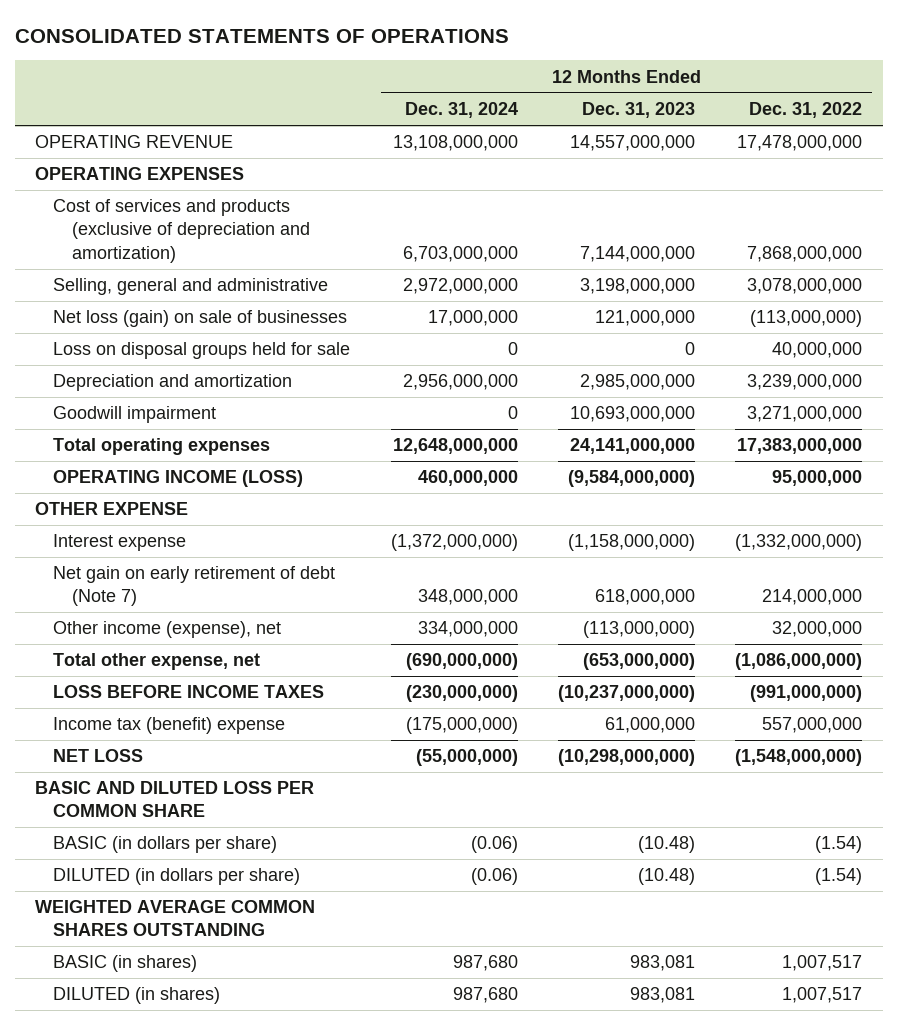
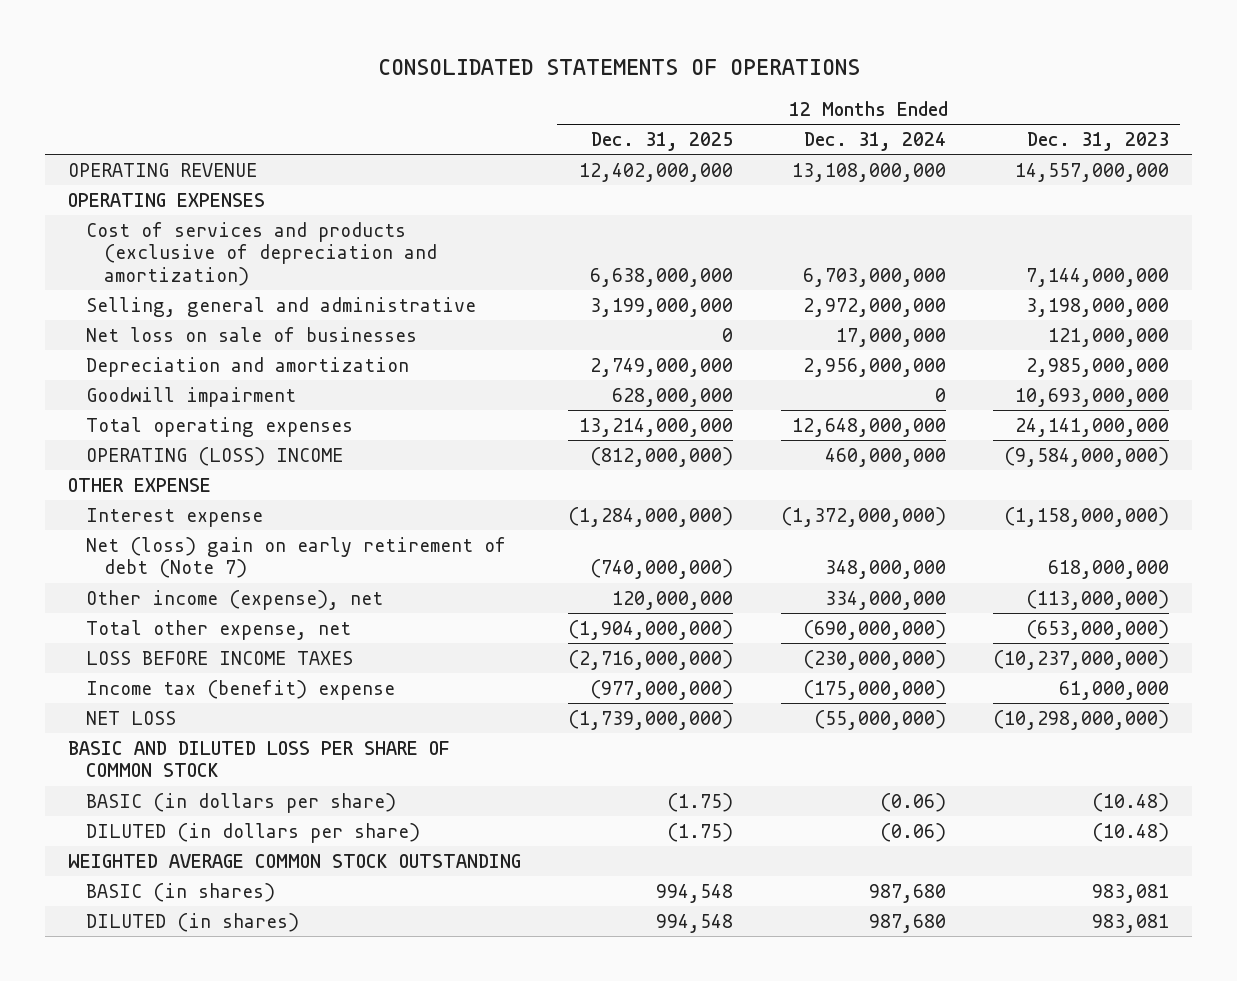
- | 12 Months Ended Dec. 31, 2024 | 12 Months Ended Dec. 31, 2023 | 12 Months Ended Dec. 31, 2022
+ | 12 Months Ended Dec. 31, 2025 | 12 Months Ended Dec. 31, 2024 | 12 Months Ended Dec. 31, 2023
- Net loss (gain) on sale of businesses | 17,000,000 | 121,000,000 | (113,000,000)
- Loss on disposal groups held for sale | 0 | 0 | 40,000,000
+ Net loss on sale of businesses | 0 | 17,000,000 | 121,000,000
- OPERATING INCOME (LOSS) | 460,000,000 | (9,584,000,000) | 95,000,000
+ OPERATING (LOSS) INCOME | (812,000,000) | 460,000,000 | (9,584,000,000)
- Net gain on early retirement of debt (Note 7) | 348,000,000 | 618,000,000 | 214,000,000
+ Net (loss) gain on early retirement of debt (Note 7) | (740,000,000) | 348,000,000 | 618,000,000
- BASIC AND DILUTED LOSS PER COMMON SHARE
+ BASIC AND DILUTED LOSS PER SHARE OF COMMON STOCK
- WEIGHTED AVERAGE COMMON SHARES OUTSTANDING
+ WEIGHTED AVERAGE COMMON STOCK OUTSTANDING

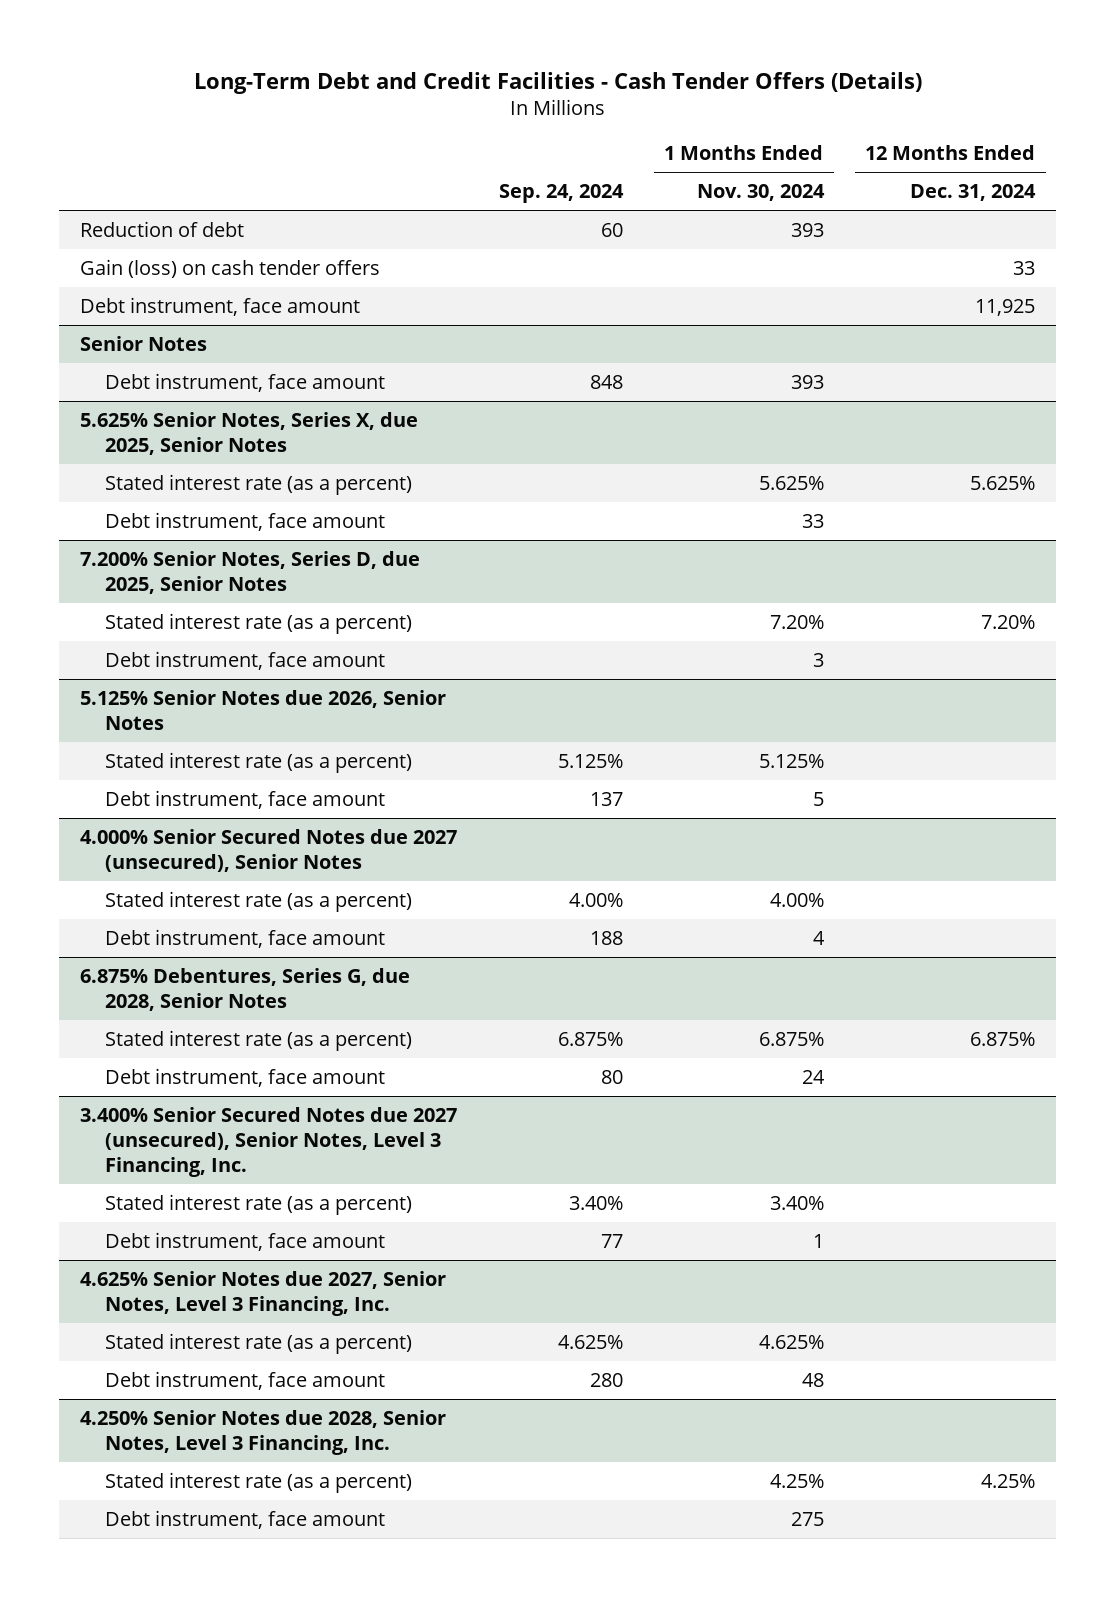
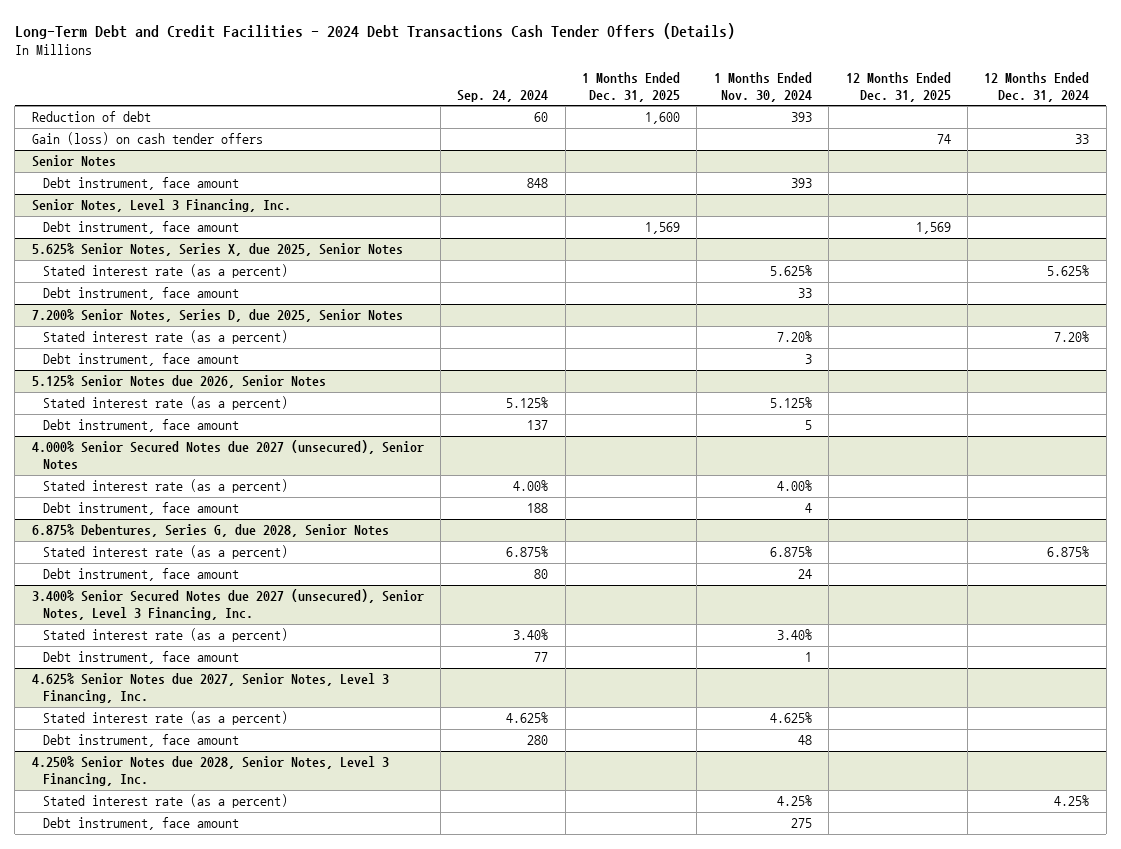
- Long-Term Debt and Credit Facilities - Cash Tender Offers (Details)
+ Long-Term Debt and Credit Facilities - 2024 Debt Transactions Cash Tender Offers (Details)
- | Sep. 24, 2024 | 1 Months Ended Nov. 30, 2024 | 12 Months Ended Dec. 31, 2024
+ | Sep. 24, 2024 | 1 Months Ended Dec. 31, 2025 | 1 Months Ended Nov. 30, 2024 | 12 Months Ended Dec. 31, 2025 | 12 Months Ended Dec. 31, 2024
- Debt instrument, face amount | | | 11,925
+ Senior Notes, Level 3 Financing, Inc.
+ Debt instrument, face amount | | 1,569 | | 1,569 |

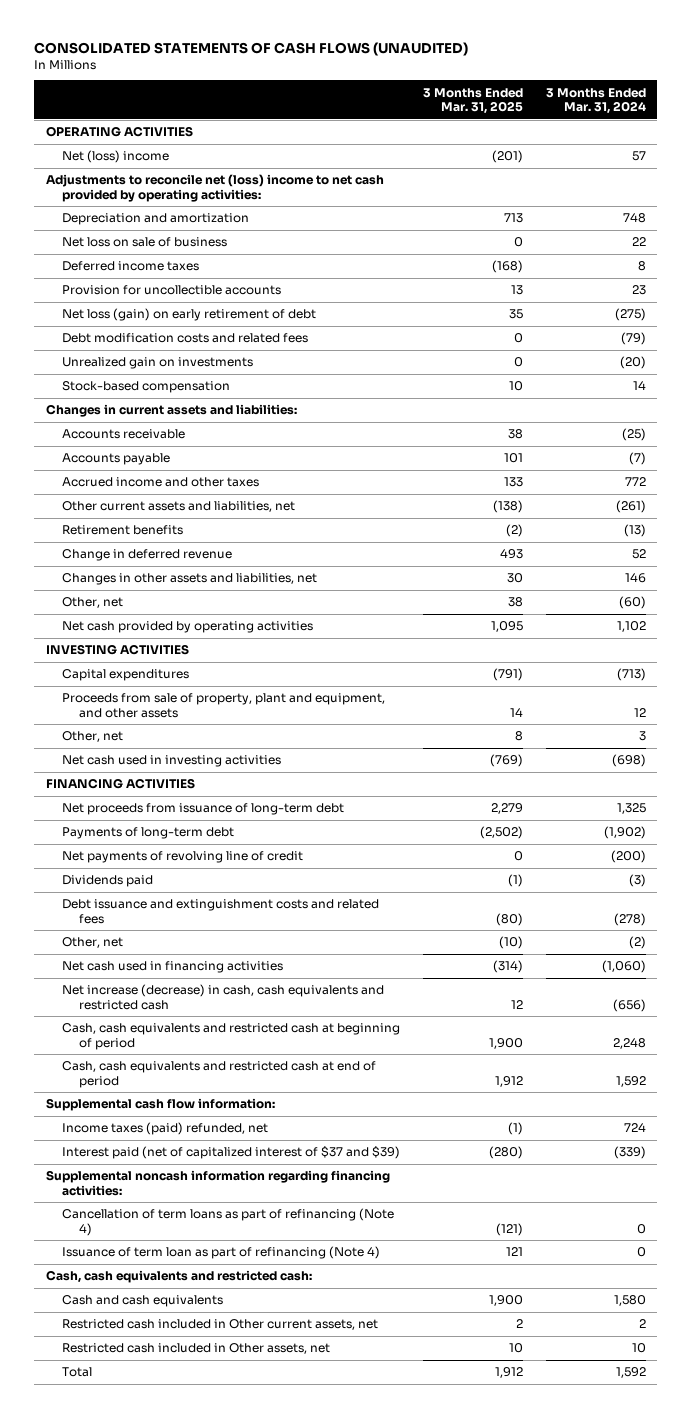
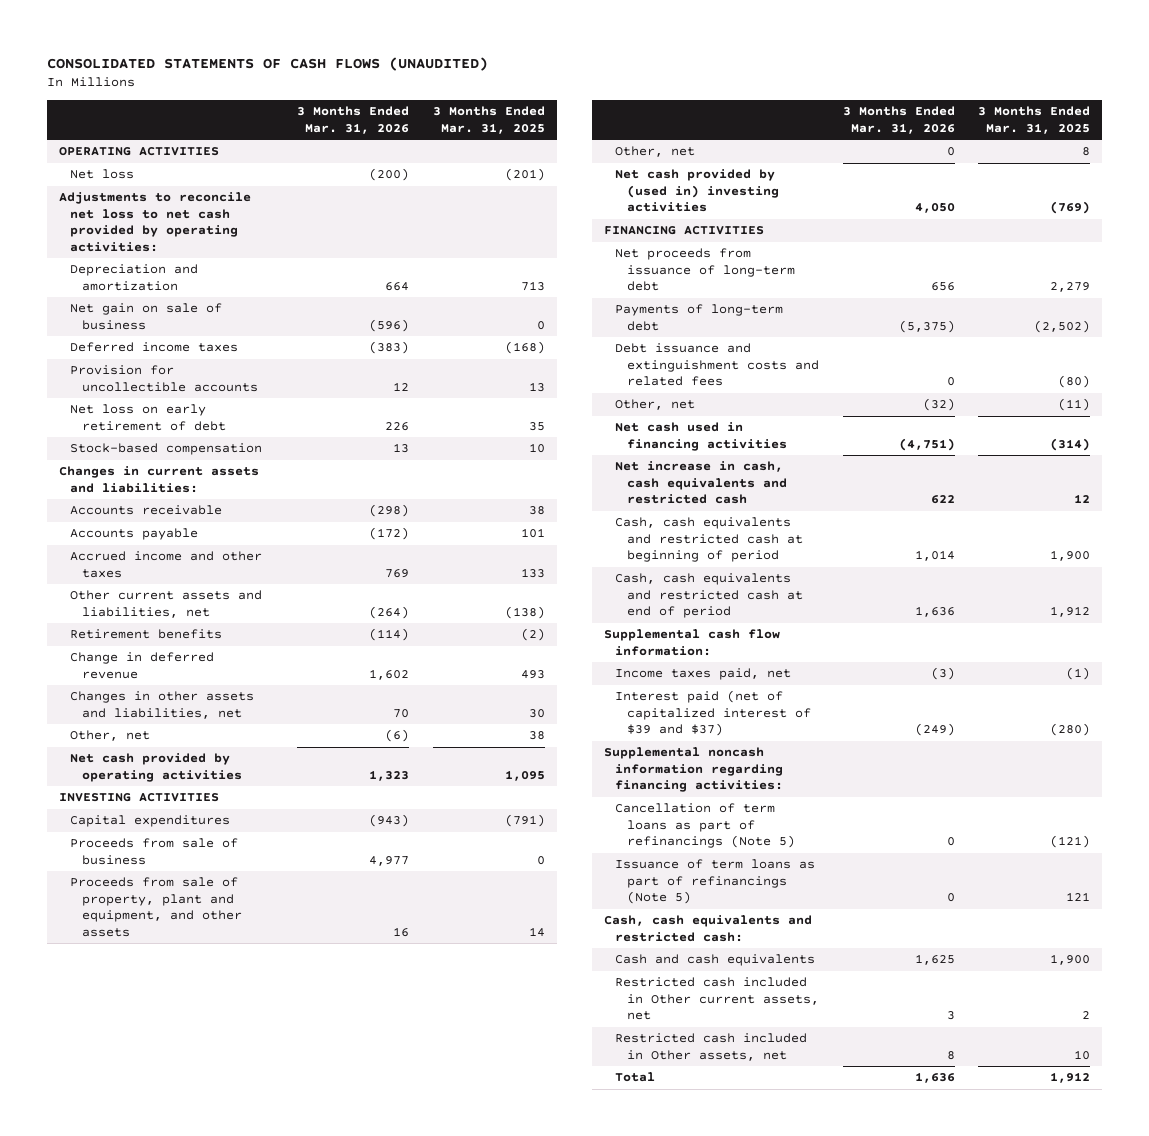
- | 3 Months Ended Mar. 31, 2025 | 3 Months Ended Mar. 31, 2024
+ | 3 Months Ended Mar. 31, 2026 | 3 Months Ended Mar. 31, 2025
- Net (loss) income | (201) | 57
- Adjustments to reconcile net (loss) income to net cash provided by operating activities:
+ Net loss | (200) | (201)
+ Adjustments to reconcile net loss to net cash provided by operating activities:
- Net loss on sale of business | 0 | 22
+ Net gain on sale of business | (596) | 0
- Net loss (gain) on early retirement of debt | 35 | (275)
- Debt modification costs and related fees | 0 | (79)
- Unrealized gain on investments | 0 | (20)
+ Net loss on early retirement of debt | 226 | 35
+ Proceeds from sale of business | 4,977 | 0
- Net cash used in investing activities | (769) | (698)
+ Net cash provided by (used in) investing activities | 4,050 | (769)
- Net payments of revolving line of credit | 0 | (200)
- Dividends paid | (1) | (3)
- Other, net | (10) | (2)
+ Other, net | (32) | (11)
- Net increase (decrease) in cash, cash equivalents and restricted cash | 12 | (656)
+ Net increase in cash, cash equivalents and restricted cash | 622 | 12
- Income taxes (paid) refunded, net | (1) | 724
- Interest paid (net of capitalized interest of $37 and $39) | (280) | (339)
+ Income taxes paid, net | (3) | (1)
+ Interest paid (net of capitalized interest of $39 and $37) | (249) | (280)
- Cancellation of term loans as part of refinancing (Note 4) | (121) | 0
- Issuance of term loan as part of refinancing (Note 4) | 121 | 0
+ Cancellation of term loans as part of refinancings (Note 5) | 0 | (121)
+ Issuance of term loans as part of refinancings (Note 5) | 0 | 121

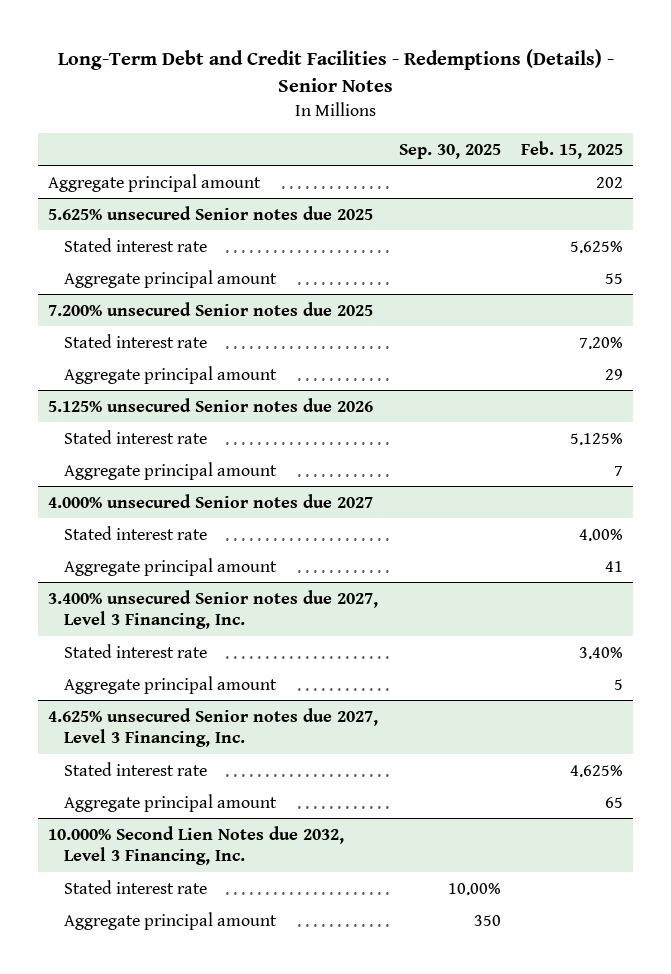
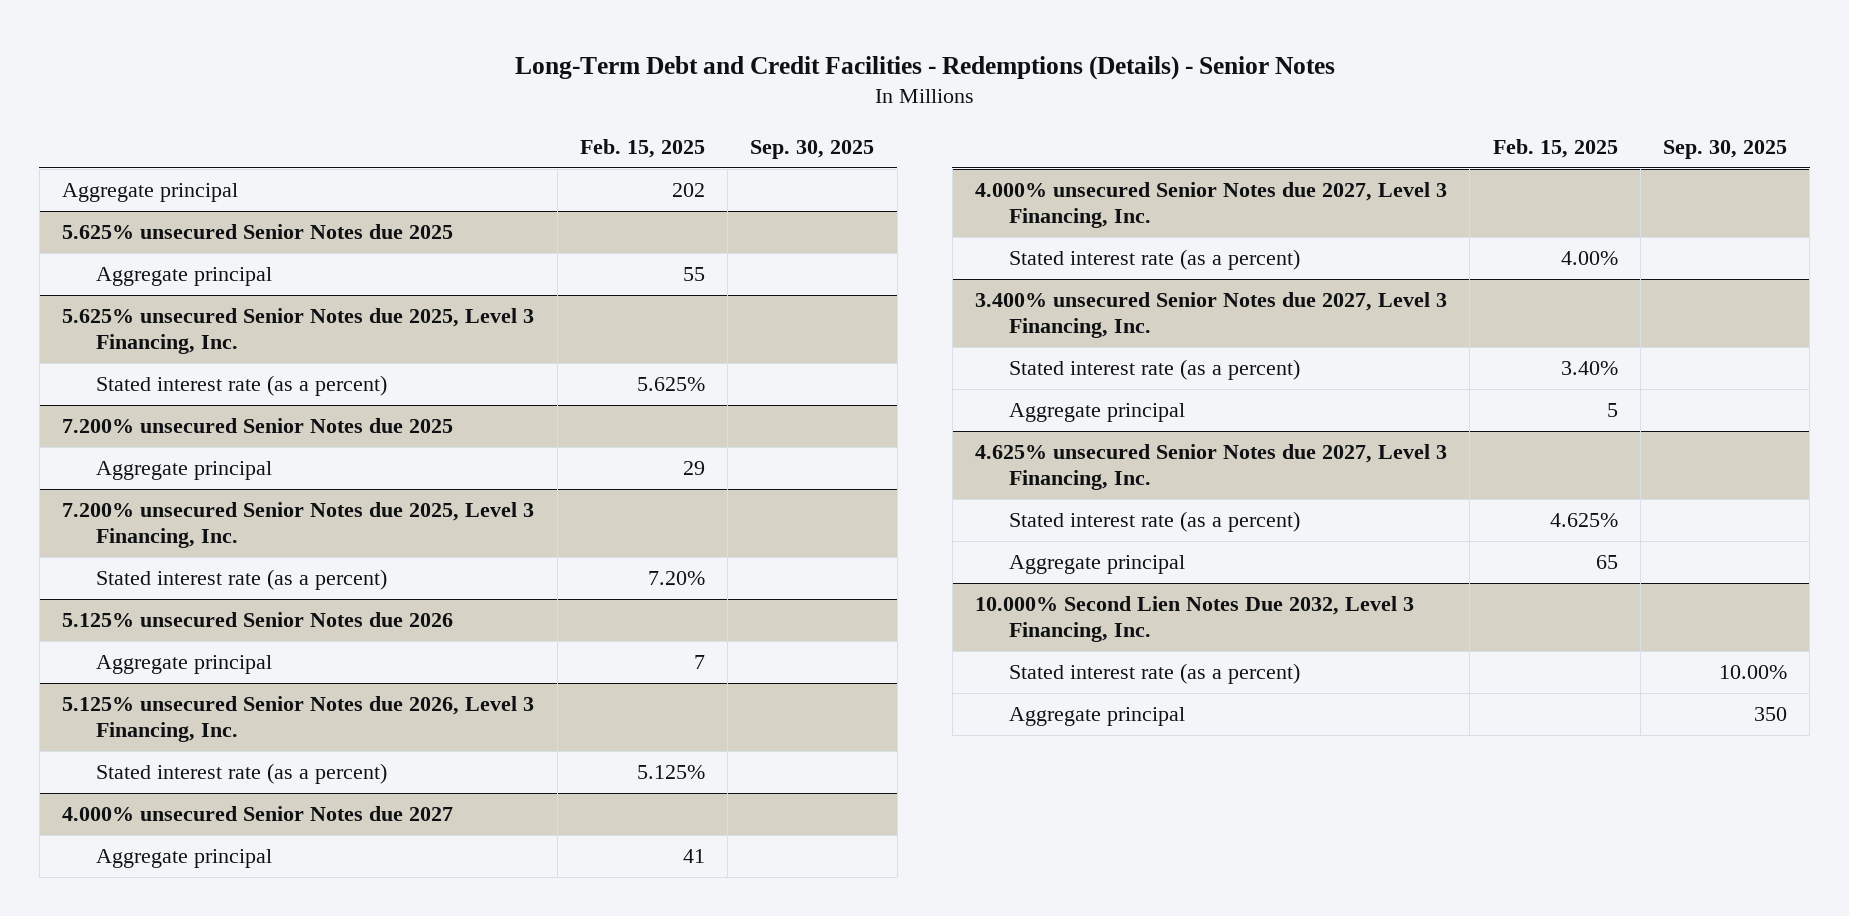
- | Sep. 30, 2025 | Feb. 15, 2025
+ | Feb. 15, 2025 | Sep. 30, 2025
- Aggregate principal amount | | 202
- 5.625% unsecured Senior notes due 2025
- Stated interest rate | | 5.625%
- Aggregate principal amount | | 55
- 7.200% unsecured Senior notes due 2025
- Stated interest rate | | 7.20%
- Aggregate principal amount | | 29
- 5.125% unsecured Senior notes due 2026
- Stated interest rate | | 5.125%
- Aggregate principal amount | | 7
- 4.000% unsecured Senior notes due 2027
- Stated interest rate | | 4.00%
- Aggregate principal amount | | 41
- 3.400% unsecured Senior notes due 2027, Level 3 Financing, Inc.
- Stated interest rate | | 3.40%
- Aggregate principal amount | | 5
- 4.625% unsecured Senior notes due 2027, Level 3 Financing, Inc.
- Stated interest rate | | 4.625%
- Aggregate principal amount | | 65
- 10.000% Second Lien Notes due 2032, Level 3 Financing, Inc.
- Stated interest rate | 10.00% |
- Aggregate principal amount | 350 |
+ Aggregate principal | 202 |
+ 5.625% unsecured Senior Notes due 2025
+ Aggregate principal | 55 |
+ 5.625% unsecured Senior Notes due 2025, Level 3 Financing, Inc.
+ Stated interest rate (as a percent) | 5.625% |
+ 7.200% unsecured Senior Notes due 2025
+ Aggregate principal | 29 |
+ 7.200% unsecured Senior Notes due 2025, Level 3 Financing, Inc.
+ Stated interest rate (as a percent) | 7.20% |
+ 5.125% unsecured Senior Notes due 2026
+ Aggregate principal | 7 |
+ 5.125% unsecured Senior Notes due 2026, Level 3 Financing, Inc.
+ Stated interest rate (as a percent) | 5.125% |
+ 4.000% unsecured Senior Notes due 2027
+ Aggregate principal | 41 |
+ 4.000% unsecured Senior Notes due 2027, Level 3 Financing, Inc.
+ Stated interest rate (as a percent) | 4.00% |
+ 3.400% unsecured Senior Notes due 2027, Level 3 Financing, Inc.
+ Stated interest rate (as a percent) | 3.40% |
+ Aggregate principal | 5 |
+ 4.625% unsecured Senior Notes due 2027, Level 3 Financing, Inc.
+ Stated interest rate (as a percent) | 4.625% |
+ Aggregate principal | 65 |
+ 10.000% Second Lien Notes Due 2032, Level 3 Financing, Inc.
+ Stated interest rate (as a percent) | | 10.00%
+ Aggregate principal | | 350

